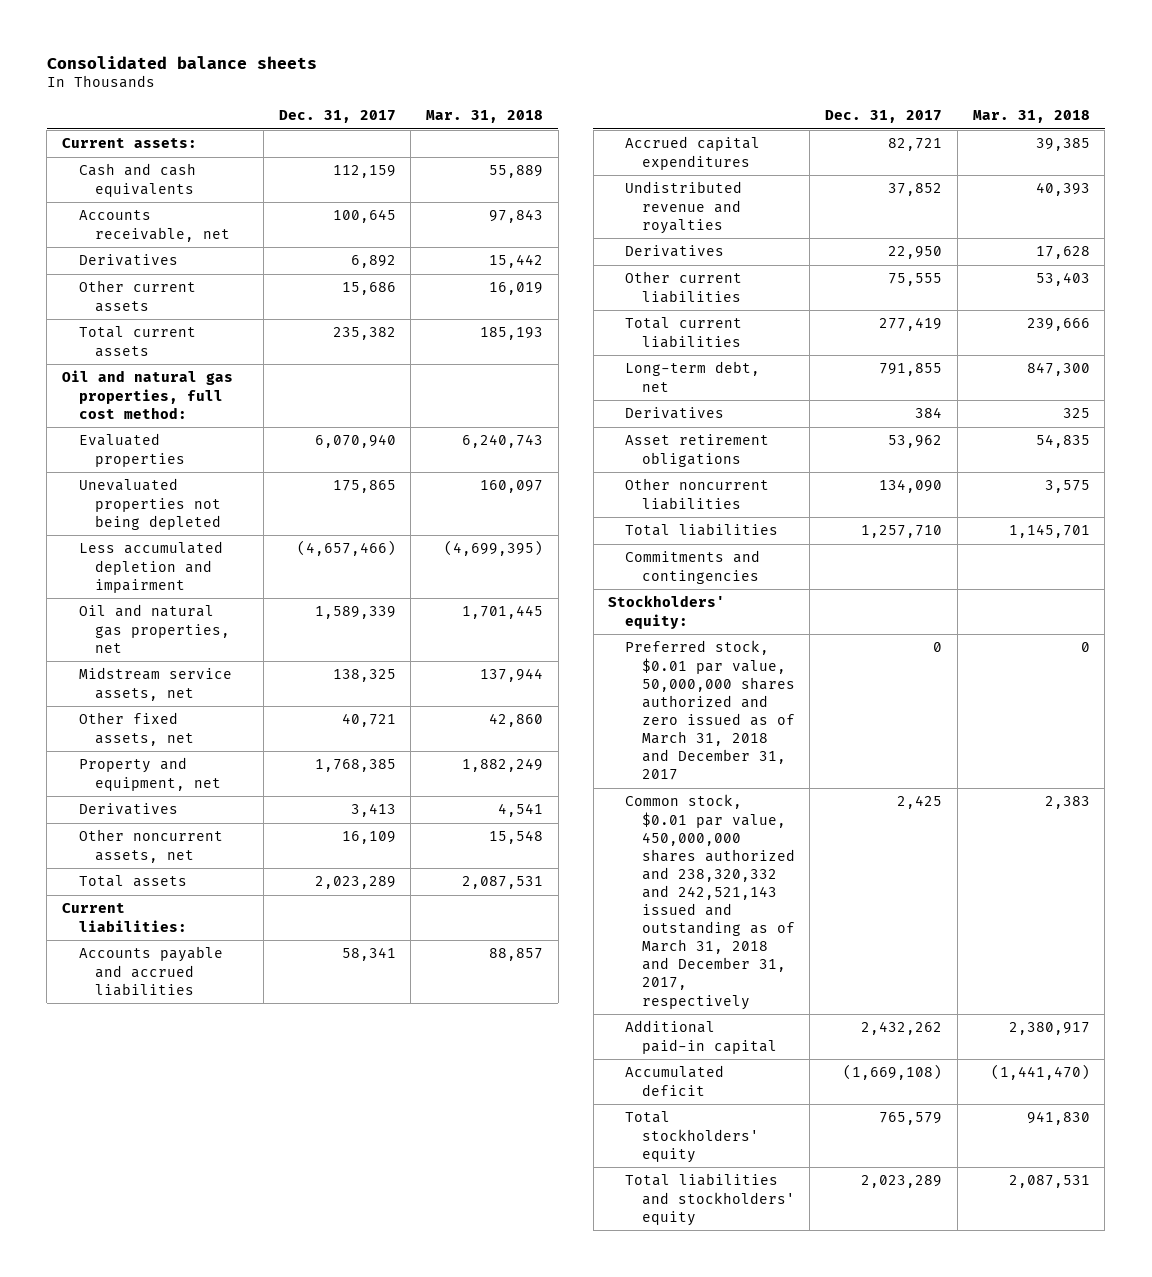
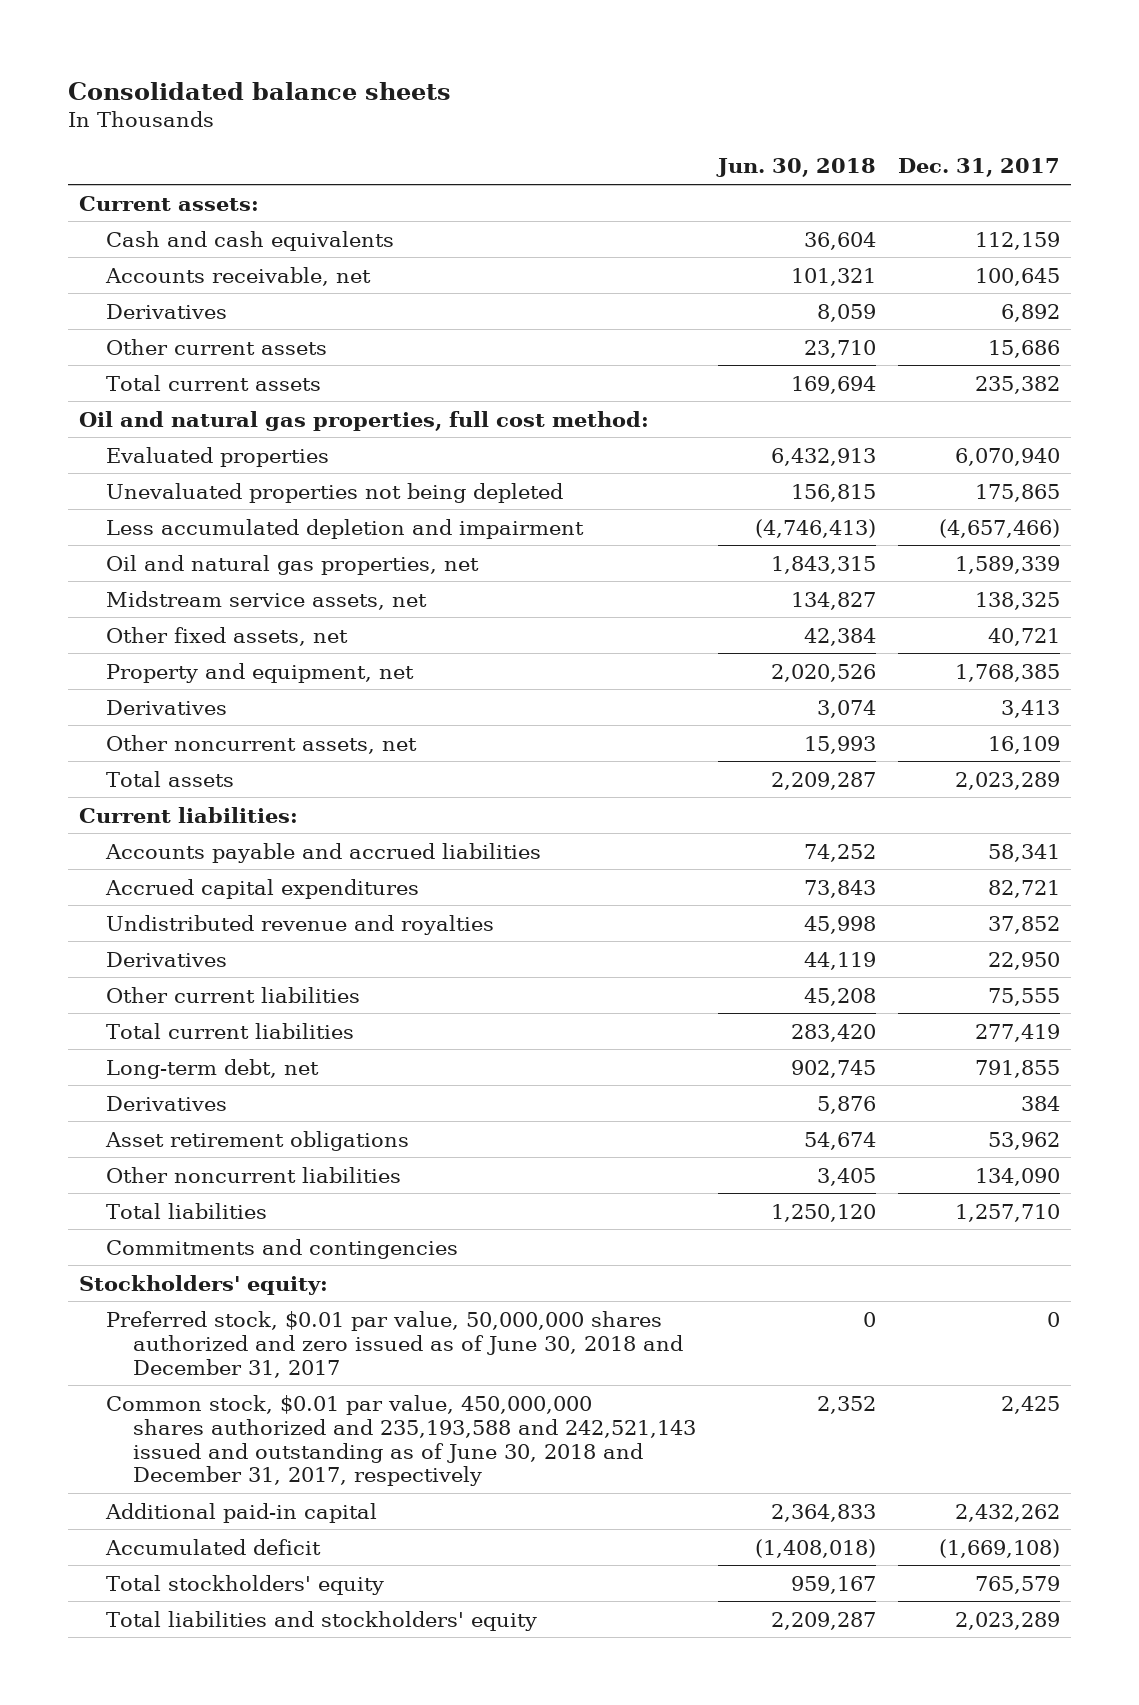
- | Dec. 31, 2017 | Mar. 31, 2018
+ | Jun. 30, 2018 | Dec. 31, 2017
- Preferred stock, $0.01 par value, 50,000,000 shares authorized and zero issued as of March 31, 2018 and December 31, 2017 | 0 | 0
- Common stock, $0.01 par value, 450,000,000 shares authorized and 238,320,332 and 242,521,143 issued and outstanding as of March 31, 2018 and December 31, 2017, respectively | 2,425 | 2,383
+ Preferred stock, $0.01 par value, 50,000,000 shares authorized and zero issued as of June 30, 2018 and December 31, 2017 | 0 | 0
+ Common stock, $0.01 par value, 450,000,000 shares authorized and 235,193,588 and 242,521,143 issued and outstanding as of June 30, 2018 and December 31, 2017, respectively | 2,352 | 2,425

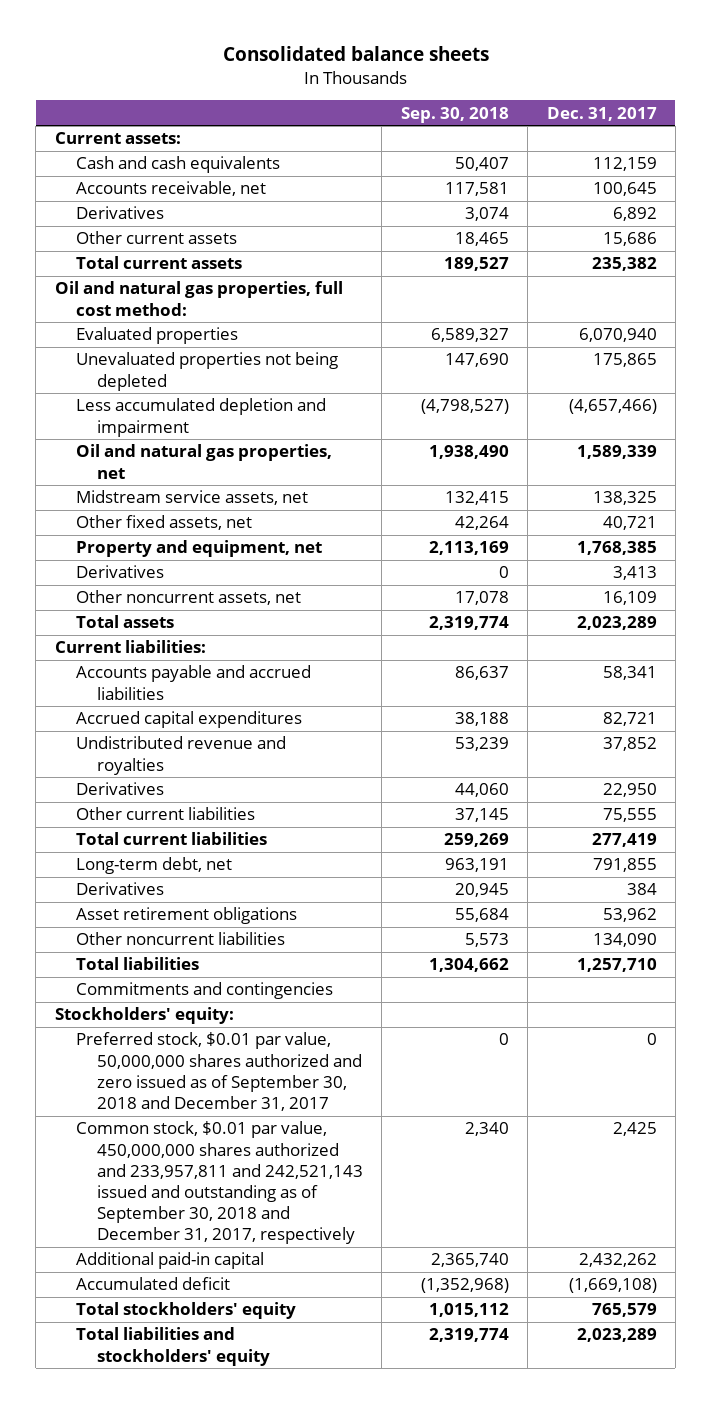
- | Jun. 30, 2018 | Dec. 31, 2017
+ | Sep. 30, 2018 | Dec. 31, 2017
- Preferred stock, $0.01 par value, 50,000,000 shares authorized and zero issued as of June 30, 2018 and December 31, 2017 | 0 | 0
- Common stock, $0.01 par value, 450,000,000 shares authorized and 235,193,588 and 242,521,143 issued and outstanding as of June 30, 2018 and December 31, 2017, respectively | 2,352 | 2,425
+ Preferred stock, $0.01 par value, 50,000,000 shares authorized and zero issued as of September 30, 2018 and December 31, 2017 | 0 | 0
+ Common stock, $0.01 par value, 450,000,000 shares authorized and 233,957,811 and 242,521,143 issued and outstanding as of September 30, 2018 and December 31, 2017, respectively | 2,340 | 2,425

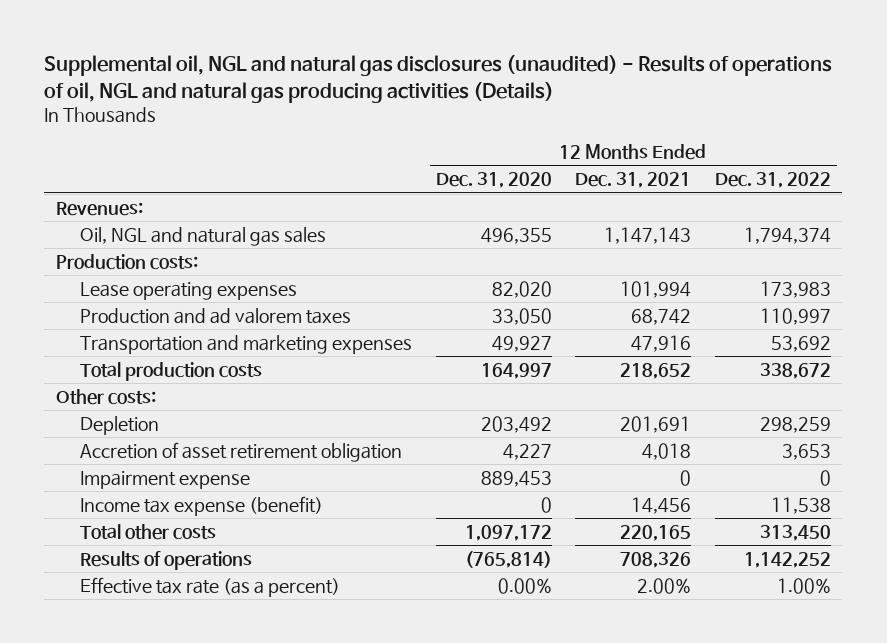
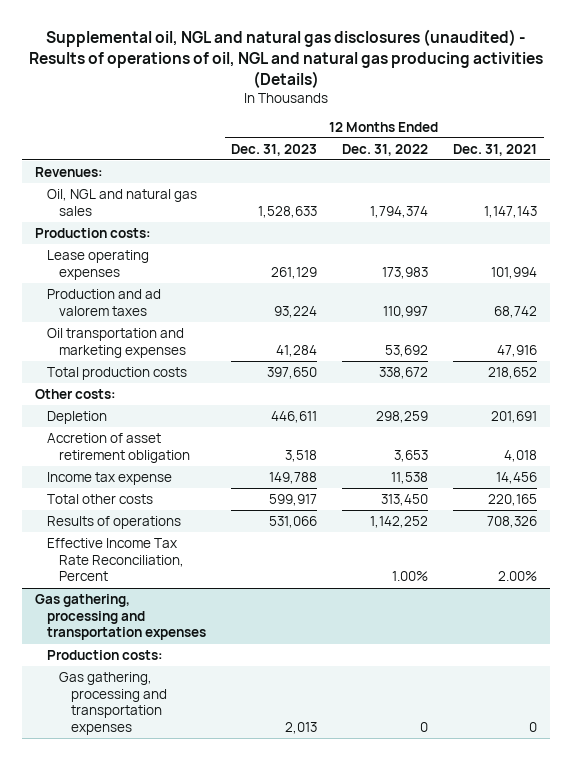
- | 12 Months Ended Dec. 31, 2020 | 12 Months Ended Dec. 31, 2021 | 12 Months Ended Dec. 31, 2022
+ | 12 Months Ended Dec. 31, 2023 | 12 Months Ended Dec. 31, 2022 | 12 Months Ended Dec. 31, 2021
- Transportation and marketing expenses | 49,927 | 47,916 | 53,692
+ Oil transportation and marketing expenses | 41,284 | 53,692 | 47,916
- Impairment expense | 889,453 | 0 | 0
- Income tax expense (benefit) | 0 | 14,456 | 11,538
+ Income tax expense | 149,788 | 11,538 | 14,456
- Effective tax rate (as a percent) | 0.00% | 2.00% | 1.00%
+ Effective Income Tax Rate Reconciliation, Percent | | 1.00% | 2.00%
+ Gas gathering, processing and transportation expenses
+ Production costs:
+ Gas gathering, processing and transportation expenses | 2,013 | 0 | 0

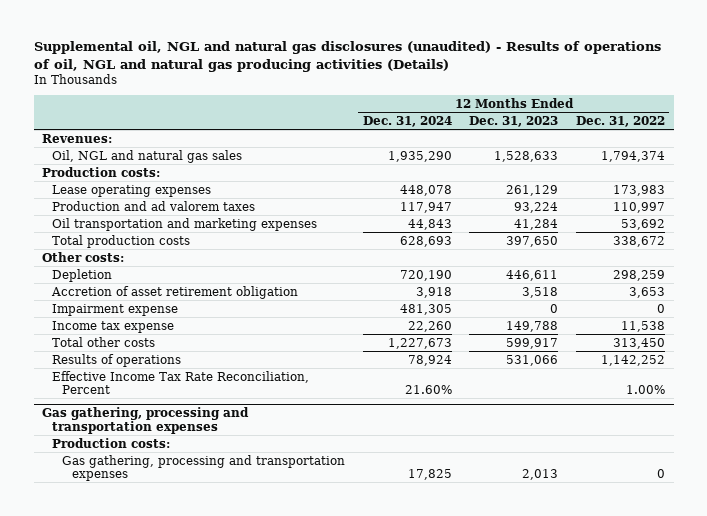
- | 12 Months Ended Dec. 31, 2023 | 12 Months Ended Dec. 31, 2022 | 12 Months Ended Dec. 31, 2021
+ | 12 Months Ended Dec. 31, 2024 | 12 Months Ended Dec. 31, 2023 | 12 Months Ended Dec. 31, 2022
+ Impairment expense | 481,305 | 0 | 0

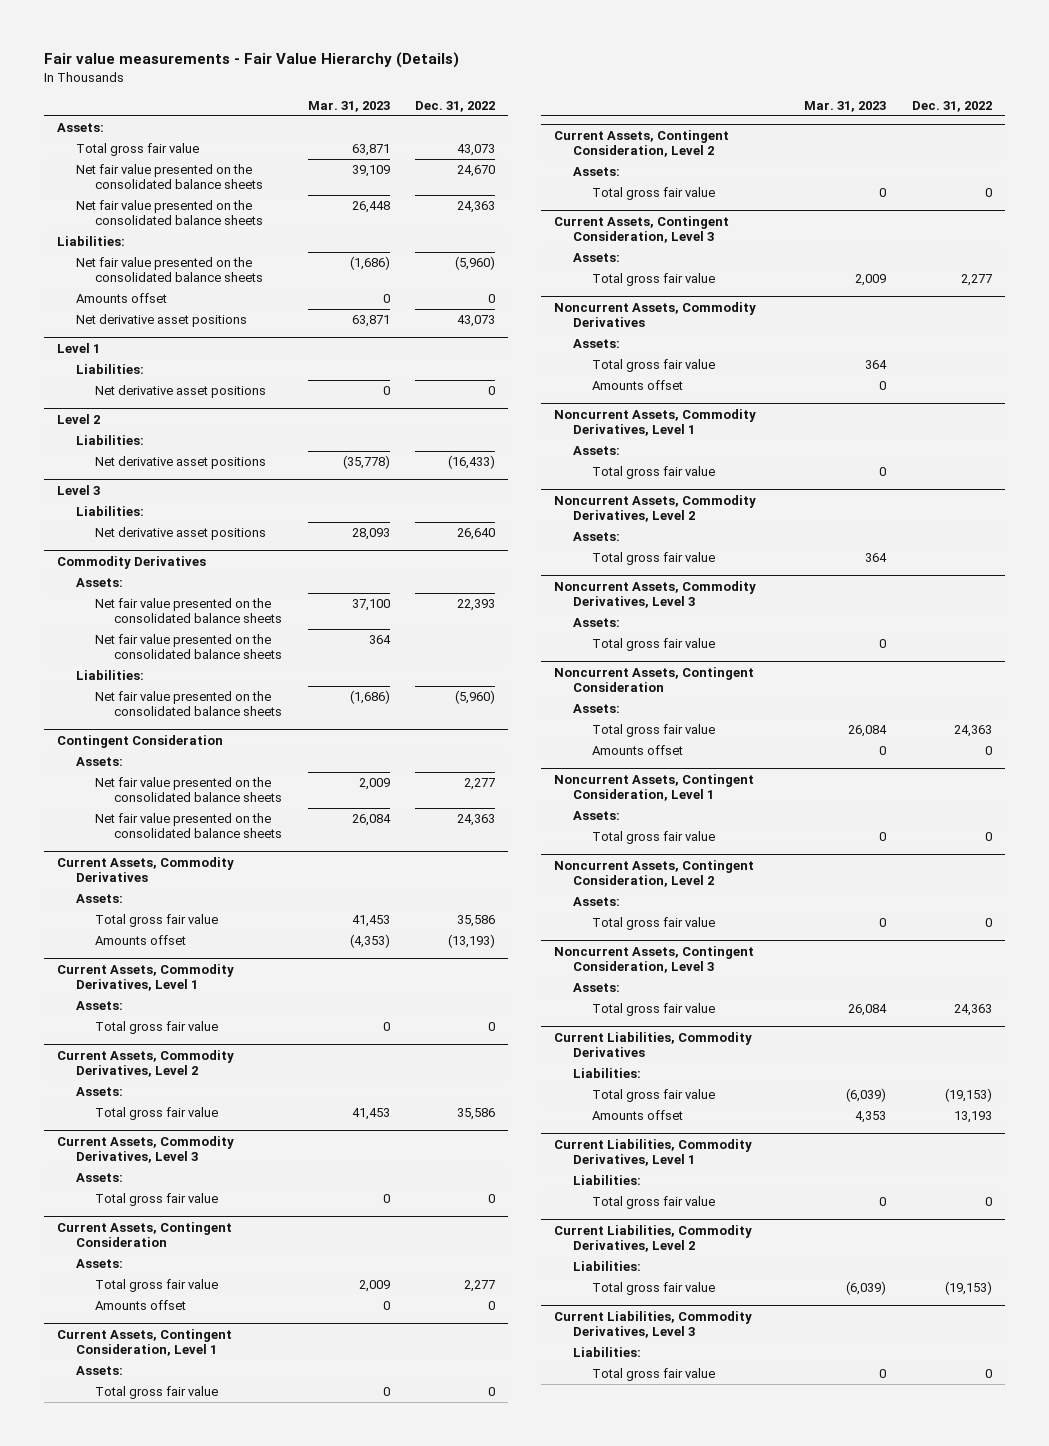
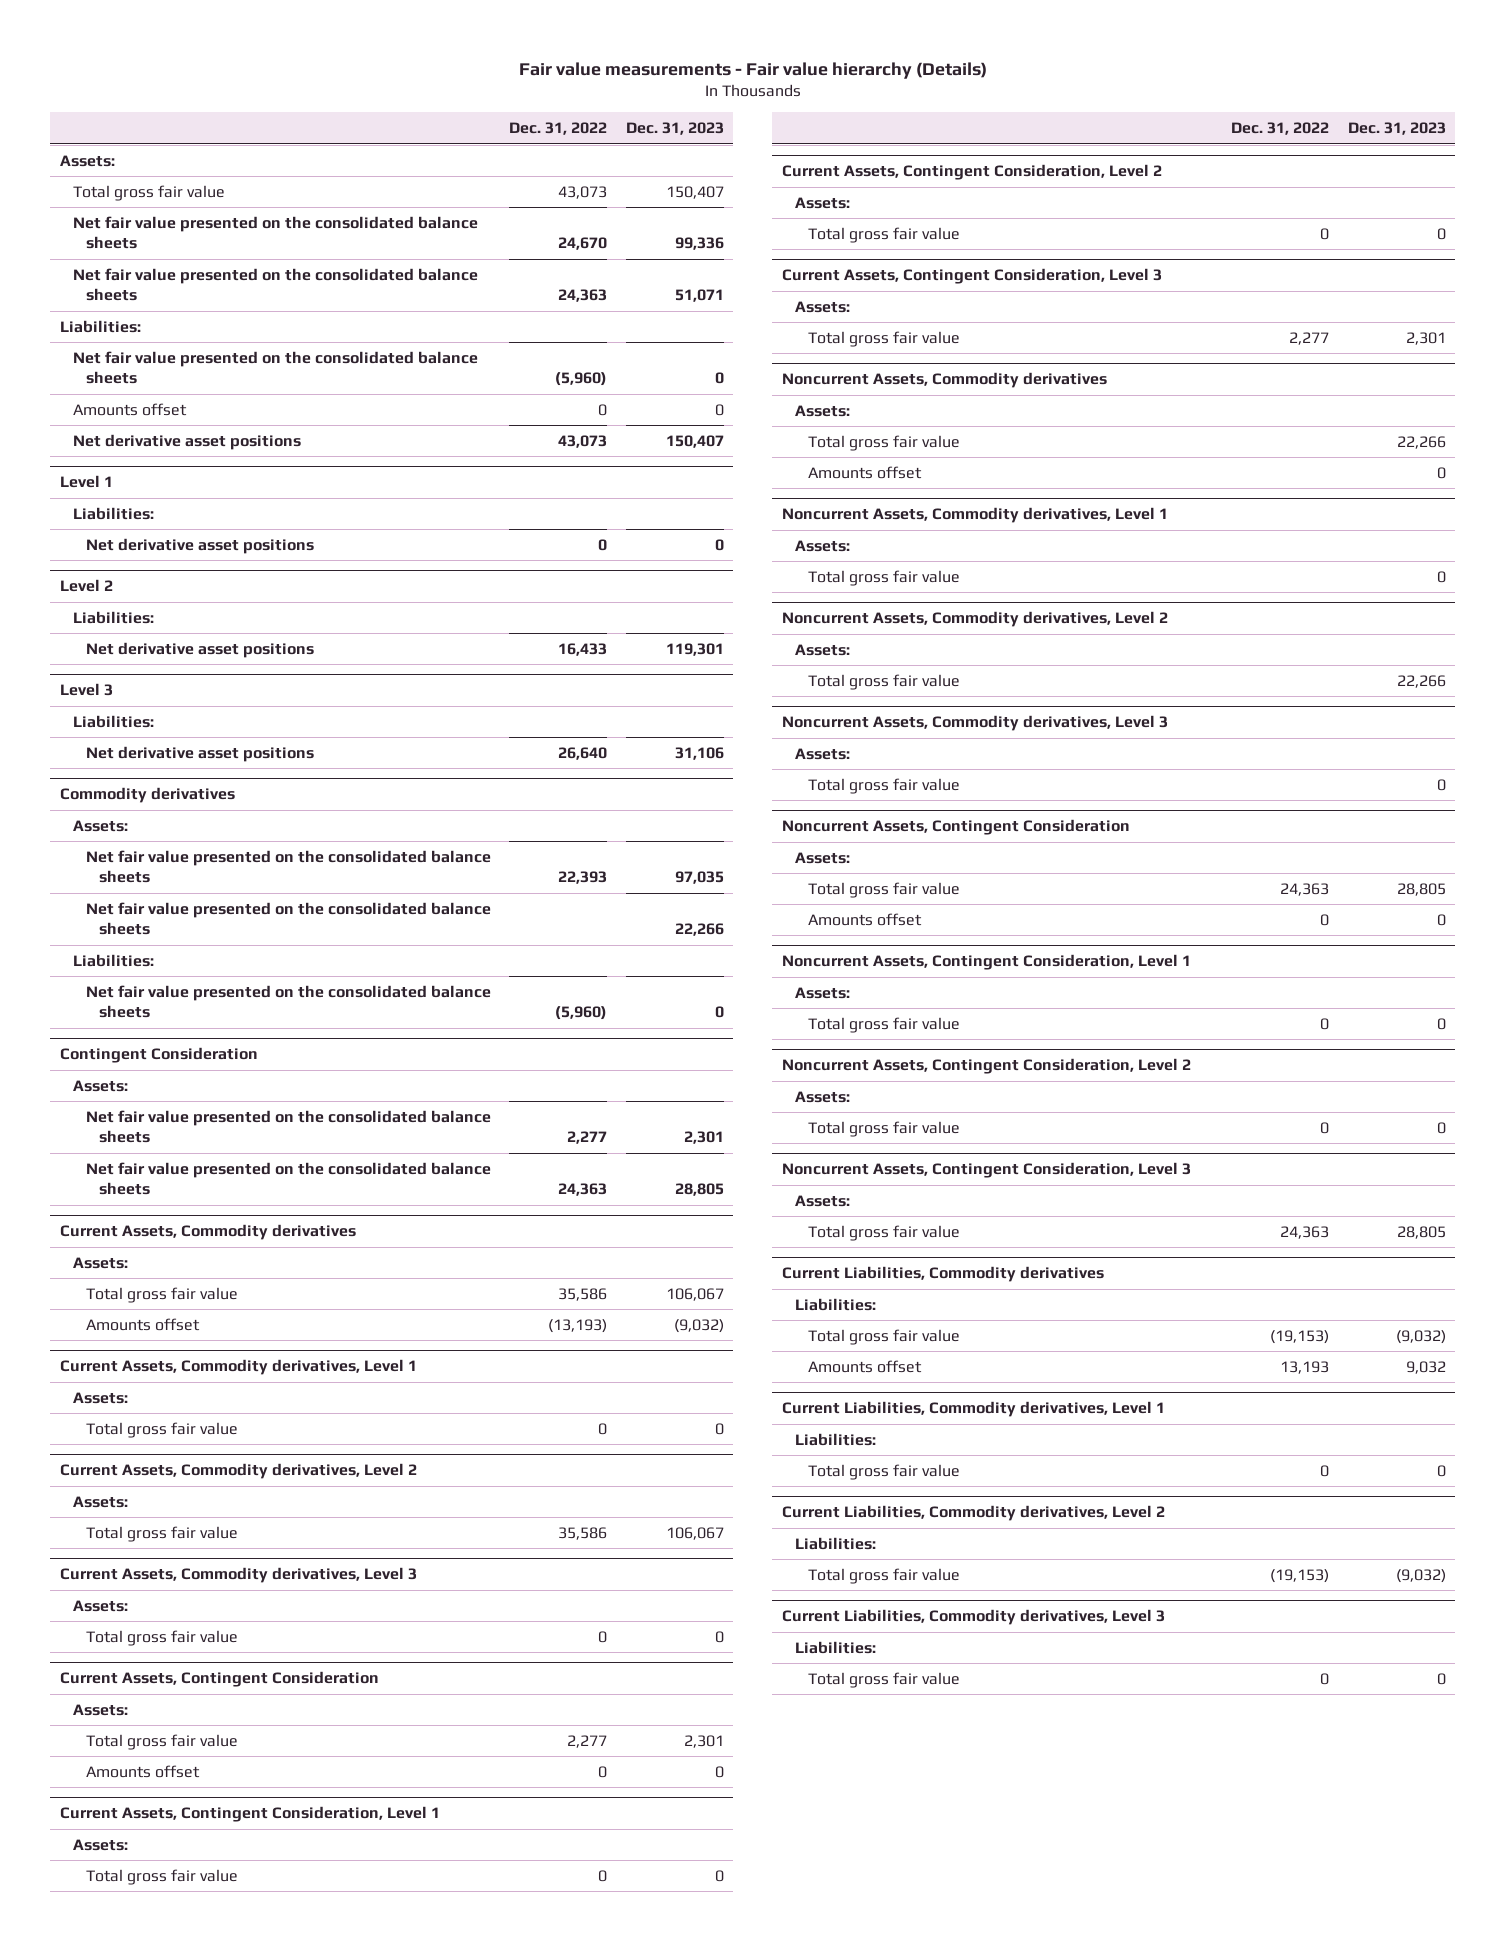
- Fair value measurements - Fair Value Hierarchy (Details)
+ Fair value measurements - Fair value hierarchy (Details)
- | Mar. 31, 2023 | Dec. 31, 2022
+ | Dec. 31, 2022 | Dec. 31, 2023
@ Level 2
- Net derivative asset positions | (35,778) | (16,433)
+ Net derivative asset positions | 16,433 | 119,301
- Commodity Derivatives
+ Commodity derivatives
- Current Assets, Commodity Derivatives
+ Current Assets, Commodity derivatives
- Current Assets, Commodity Derivatives, Level 1
+ Current Assets, Commodity derivatives, Level 1
- Current Assets, Commodity Derivatives, Level 2
+ Current Assets, Commodity derivatives, Level 2
- Current Assets, Commodity Derivatives, Level 3
+ Current Assets, Commodity derivatives, Level 3
- Noncurrent Assets, Commodity Derivatives
+ Noncurrent Assets, Commodity derivatives
- Noncurrent Assets, Commodity Derivatives, Level 1
+ Noncurrent Assets, Commodity derivatives, Level 1
- Noncurrent Assets, Commodity Derivatives, Level 2
+ Noncurrent Assets, Commodity derivatives, Level 2
- Noncurrent Assets, Commodity Derivatives, Level 3
+ Noncurrent Assets, Commodity derivatives, Level 3
- Current Liabilities, Commodity Derivatives
+ Current Liabilities, Commodity derivatives
- Current Liabilities, Commodity Derivatives, Level 1
+ Current Liabilities, Commodity derivatives, Level 1
- Current Liabilities, Commodity Derivatives, Level 2
+ Current Liabilities, Commodity derivatives, Level 2
- Current Liabilities, Commodity Derivatives, Level 3
+ Current Liabilities, Commodity derivatives, Level 3

